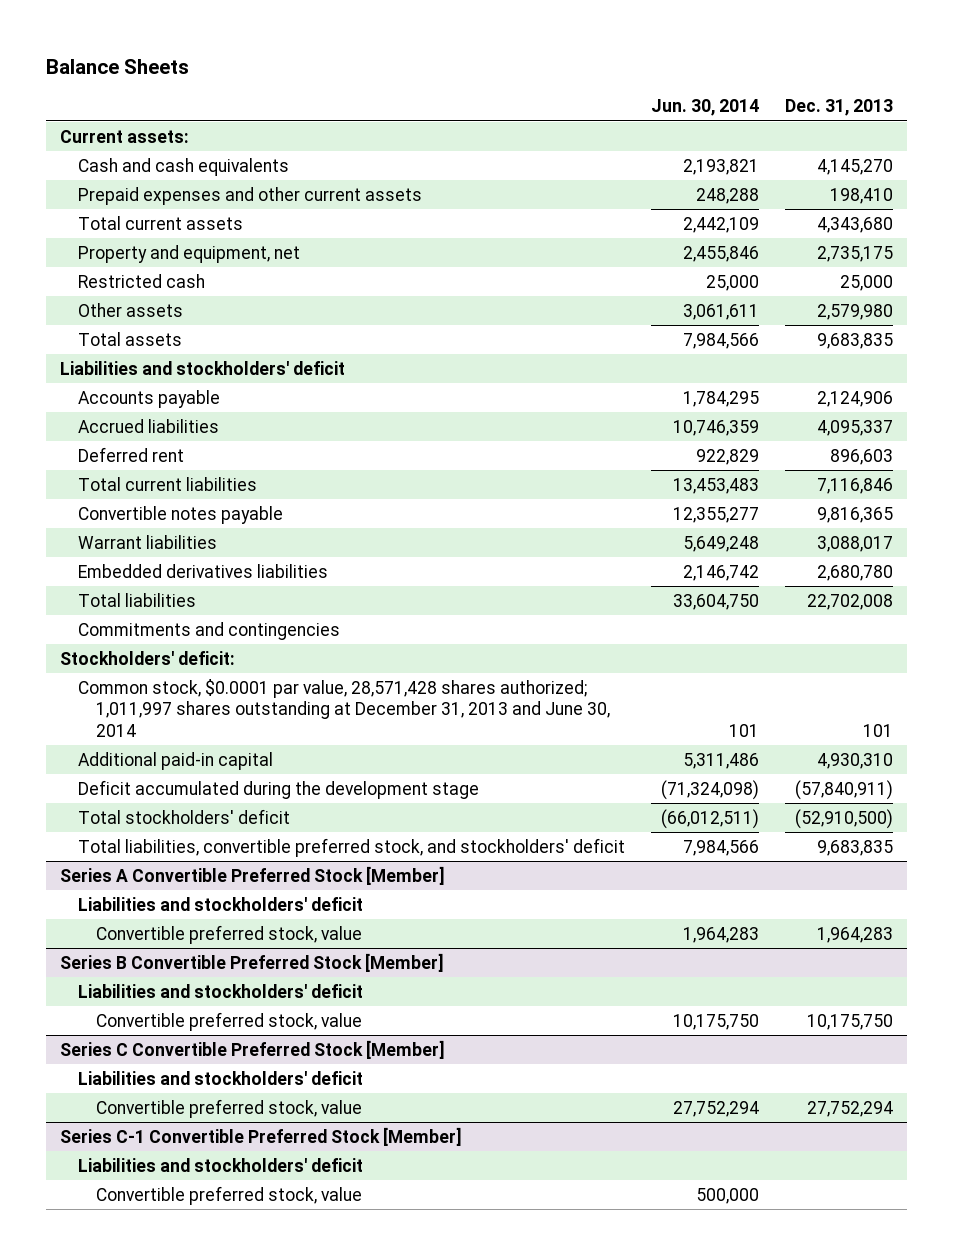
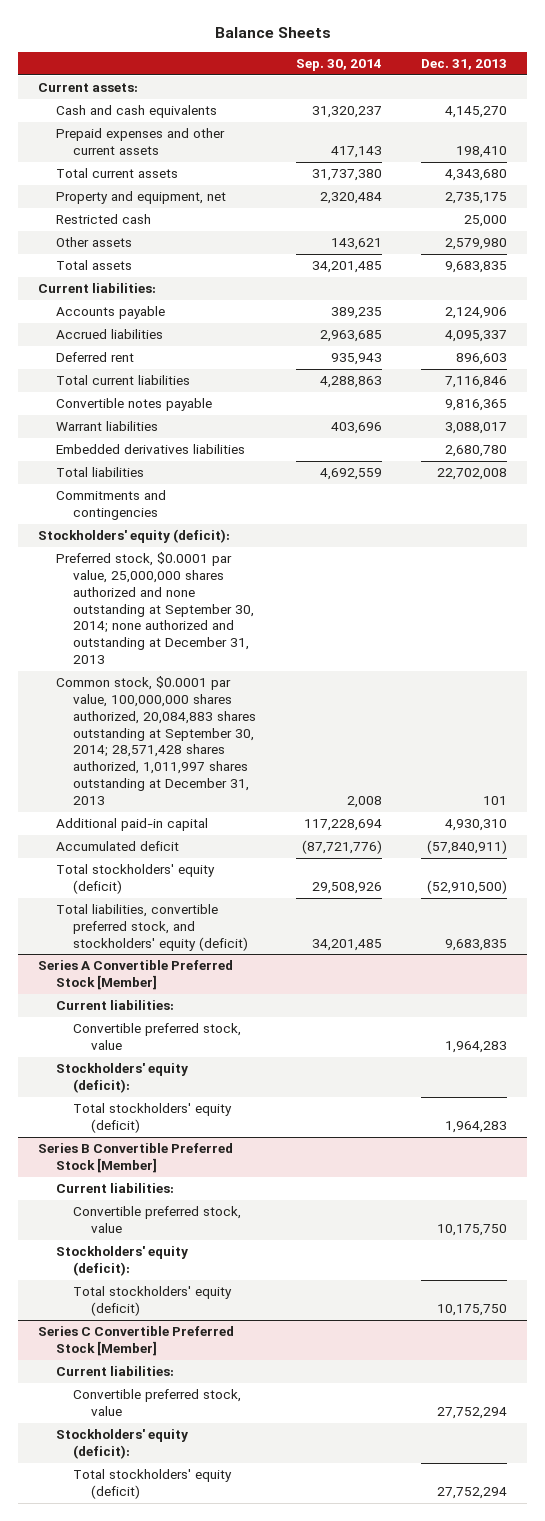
- | Jun. 30, 2014 | Dec. 31, 2013
+ | Sep. 30, 2014 | Dec. 31, 2013
- Liabilities and stockholders' deficit
+ Current liabilities:
- Stockholders' deficit:
- Common stock, $0.0001 par value, 28,571,428 shares authorized; 1,011,997 shares outstanding at December 31, 2013 and June 30, 2014 | 101 | 101
+ Stockholders' equity (deficit):
+ Preferred stock, $0.0001 par value, 25,000,000 shares authorized and none outstanding at September 30, 2014; none authorized and outstanding at December 31, 2013
+ Common stock, $0.0001 par value, 100,000,000 shares authorized, 20,084,883 shares outstanding at September 30, 2014; 28,571,428 shares authorized, 1,011,997 shares outstanding at December 31, 2013 | 2,008 | 101
- Deficit accumulated during the development stage | (71,324,098) | (57,840,911)
- Total stockholders' deficit | (66,012,511) | (52,910,500)
- Total liabilities, convertible preferred stock, and stockholders' deficit | 7,984,566 | 9,683,835
+ Accumulated deficit | (87,721,776) | (57,840,911)
+ Total stockholders' equity (deficit) | 29,508,926 | (52,910,500)
+ Total liabilities, convertible preferred stock, and stockholders' equity (deficit) | 34,201,485 | 9,683,835
@ Series A Convertible Preferred Stock [Member]
- Liabilities and stockholders' deficit
+ Current liabilities:
+ Stockholders' equity (deficit):
+ Total stockholders' equity (deficit) | | 1,964,283
@ Series B Convertible Preferred Stock [Member]
- Liabilities and stockholders' deficit
+ Current liabilities:
+ Stockholders' equity (deficit):
+ Total stockholders' equity (deficit) | | 10,175,750
@ Series C Convertible Preferred Stock [Member]
- Liabilities and stockholders' deficit
+ Current liabilities:
- Series C-1 Convertible Preferred Stock [Member]
- Liabilities and stockholders' deficit
- Convertible preferred stock, value | 500,000 |
@ Series C Convertible Preferred Stock [Member]
+ Stockholders' equity (deficit):
+ Total stockholders' equity (deficit) | | 27,752,294

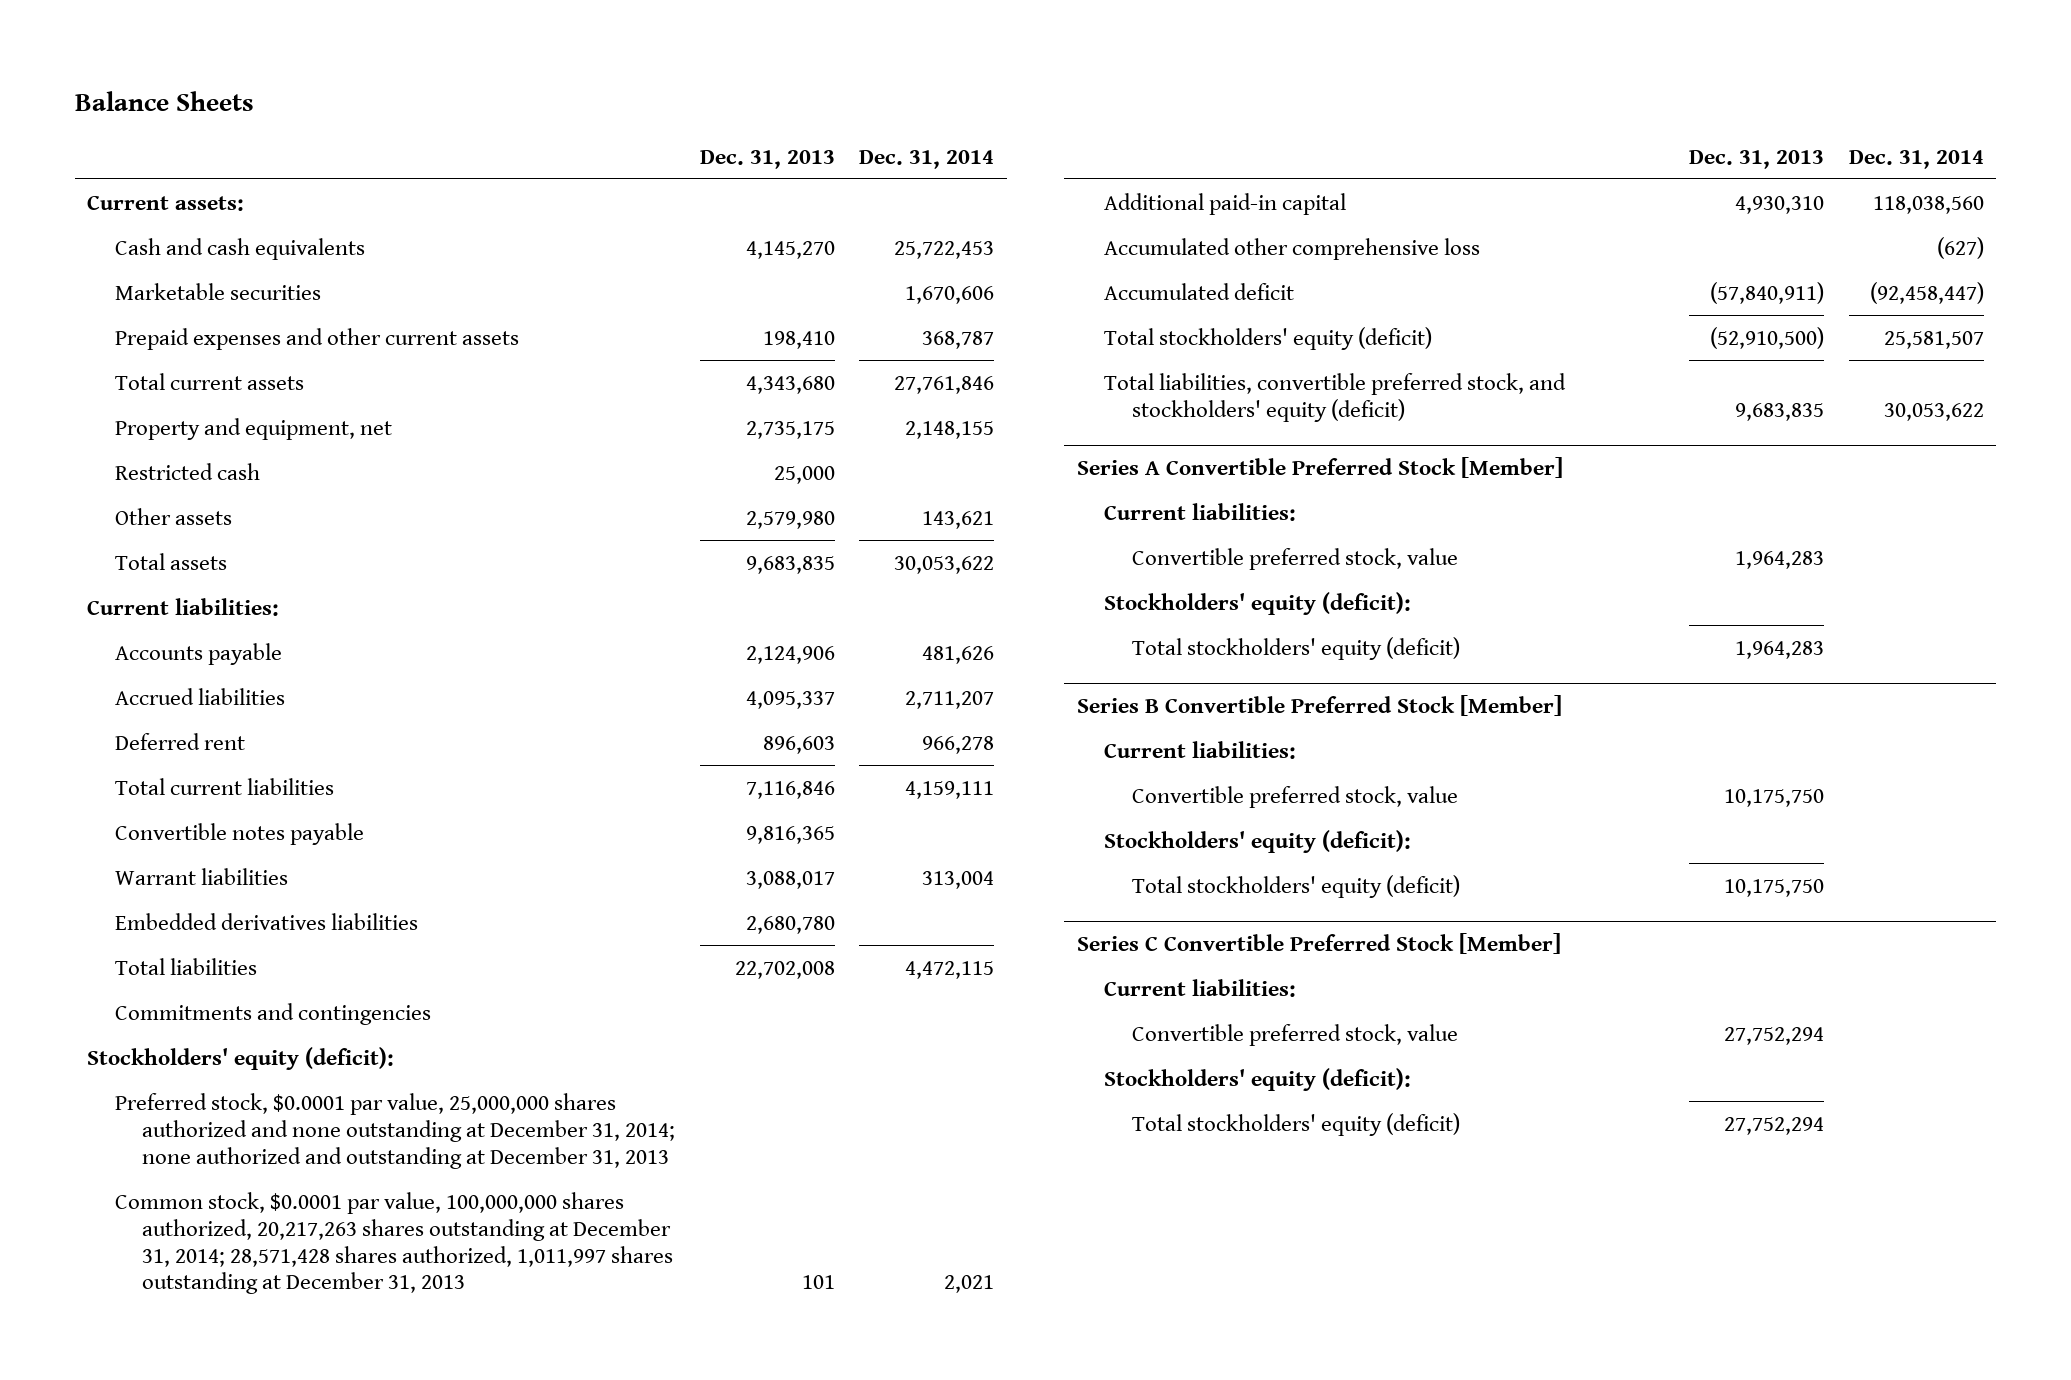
- | Sep. 30, 2014 | Dec. 31, 2013
+ | Dec. 31, 2013 | Dec. 31, 2014
+ Marketable securities | | 1,670,606
- Preferred stock, $0.0001 par value, 25,000,000 shares authorized and none outstanding at September 30, 2014; none authorized and outstanding at December 31, 2013
- Common stock, $0.0001 par value, 100,000,000 shares authorized, 20,084,883 shares outstanding at September 30, 2014; 28,571,428 shares authorized, 1,011,997 shares outstanding at December 31, 2013 | 2,008 | 101
+ Preferred stock, $0.0001 par value, 25,000,000 shares authorized and none outstanding at December 31, 2014; none authorized and outstanding at December 31, 2013
+ Common stock, $0.0001 par value, 100,000,000 shares authorized, 20,217,263 shares outstanding at December 31, 2014; 28,571,428 shares authorized, 1,011,997 shares outstanding at December 31, 2013 | 101 | 2,021
+ Accumulated other comprehensive loss | | (627)

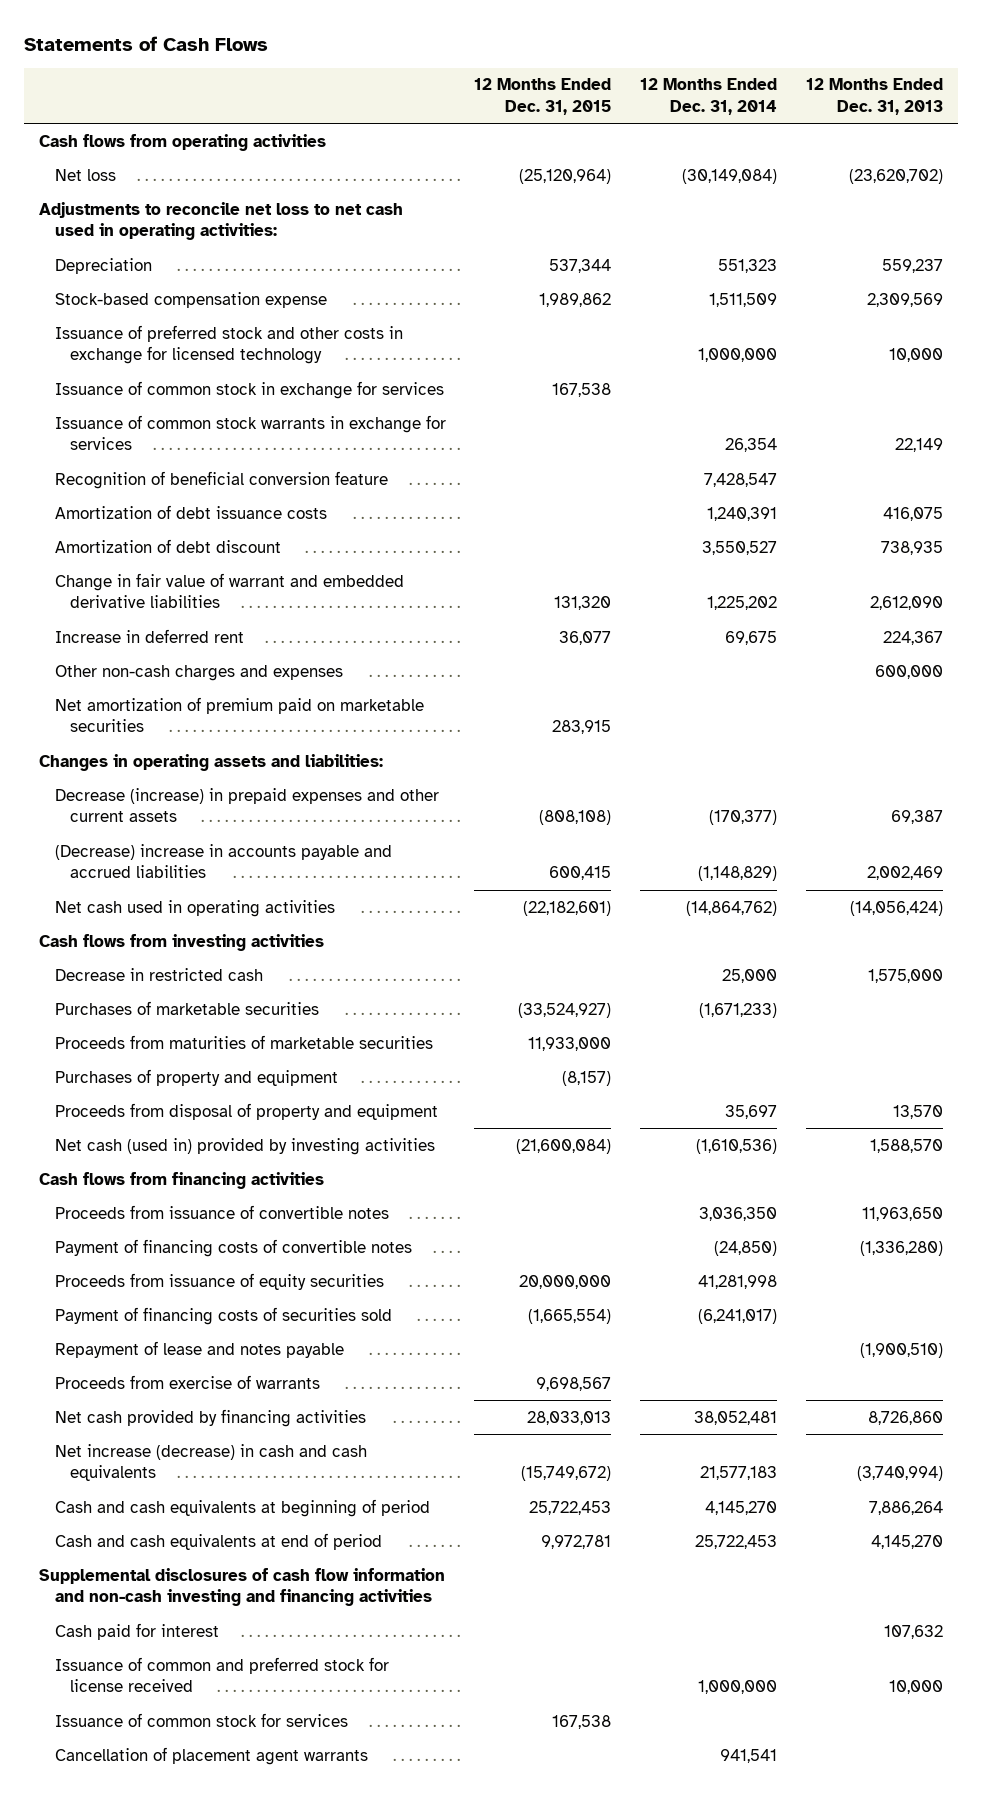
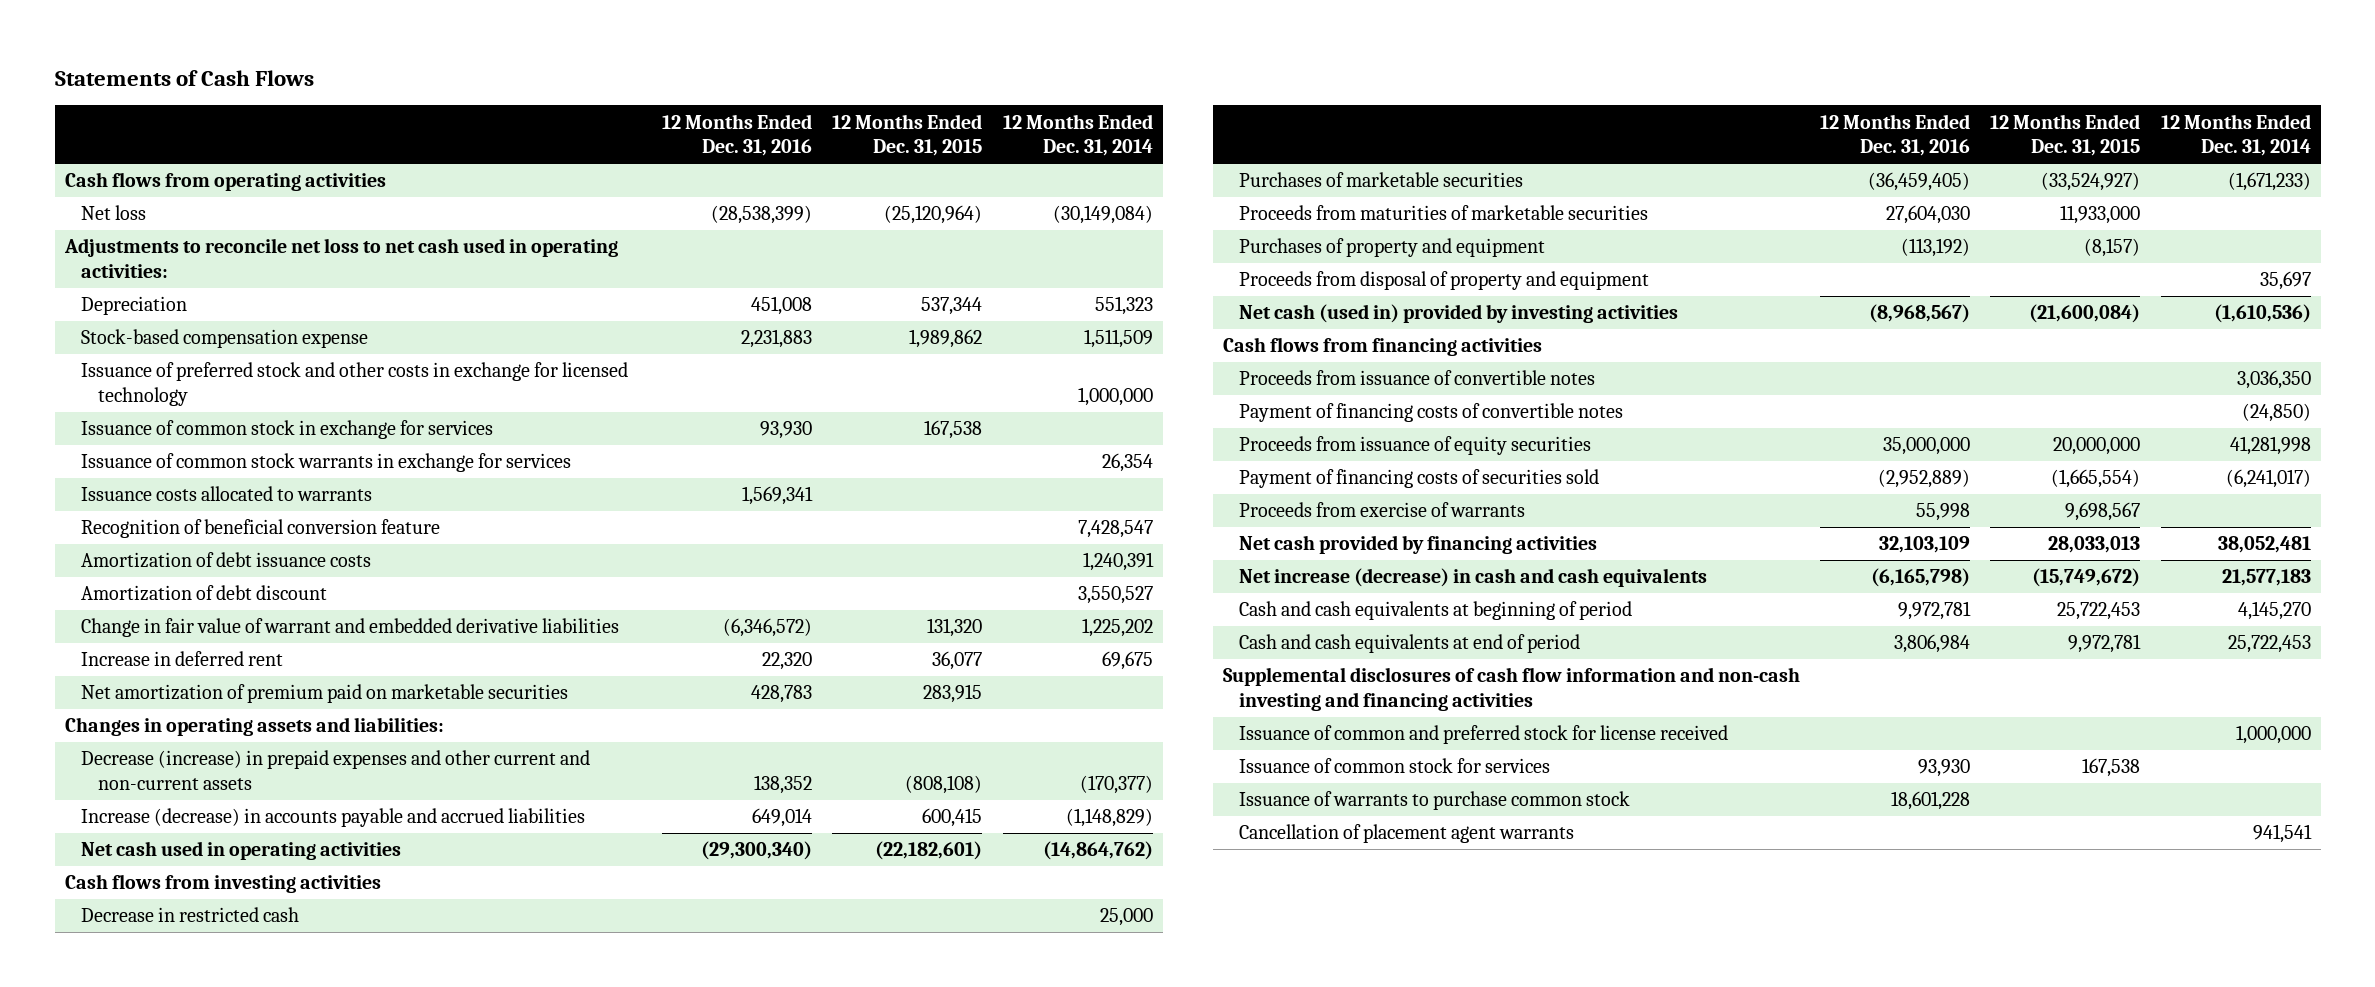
- | 12 Months Ended Dec. 31, 2015 | 12 Months Ended Dec. 31, 2014 | 12 Months Ended Dec. 31, 2013
+ | 12 Months Ended Dec. 31, 2016 | 12 Months Ended Dec. 31, 2015 | 12 Months Ended Dec. 31, 2014
+ Issuance costs allocated to warrants | 1,569,341 | |
- Other non-cash charges and expenses | | | 600,000
- Decrease (increase) in prepaid expenses and other current assets | (808,108) | (170,377) | 69,387
- (Decrease) increase in accounts payable and accrued liabilities | 600,415 | (1,148,829) | 2,002,469
+ Decrease (increase) in prepaid expenses and other current and non-current assets | 138,352 | (808,108) | (170,377)
+ Increase (decrease) in accounts payable and accrued liabilities | 649,014 | 600,415 | (1,148,829)
- Repayment of lease and notes payable | | | (1,900,510)
- Cash paid for interest | | | 107,632
+ Issuance of warrants to purchase common stock | 18,601,228 | |

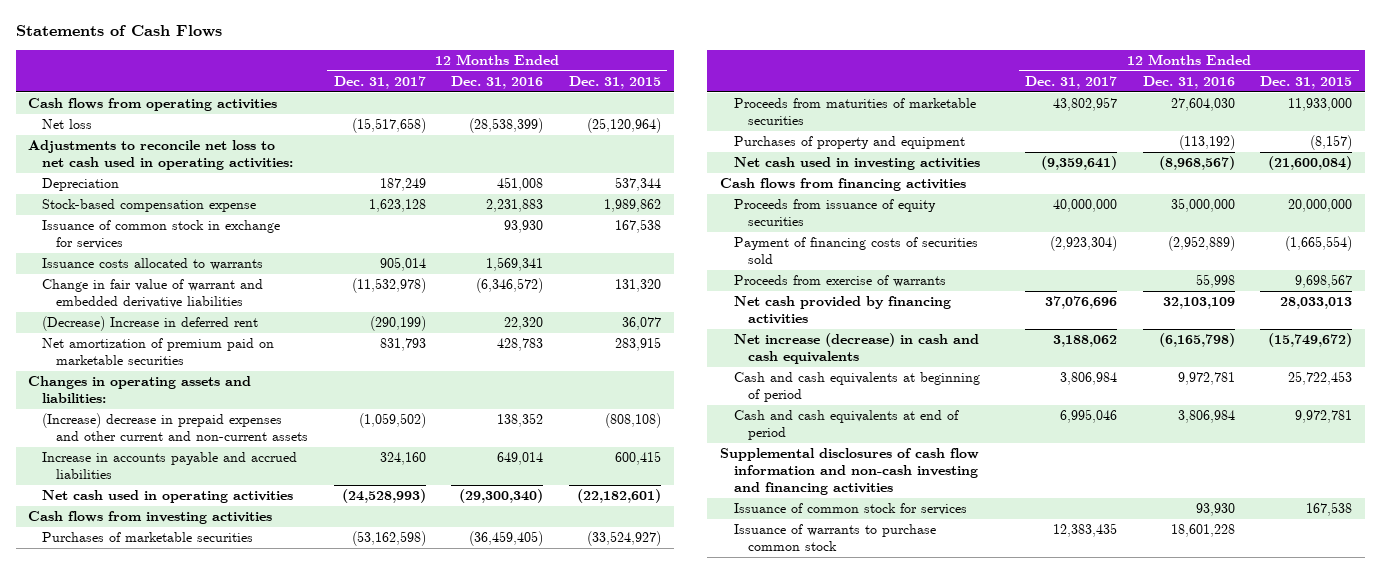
- | 12 Months Ended Dec. 31, 2016 | 12 Months Ended Dec. 31, 2015 | 12 Months Ended Dec. 31, 2014
+ | 12 Months Ended Dec. 31, 2017 | 12 Months Ended Dec. 31, 2016 | 12 Months Ended Dec. 31, 2015
- Issuance of preferred stock and other costs in exchange for licensed technology | | | 1,000,000
- Issuance of common stock warrants in exchange for services | | | 26,354
- Recognition of beneficial conversion feature | | | 7,428,547
- Amortization of debt issuance costs | | | 1,240,391
- Amortization of debt discount | | | 3,550,527
- Increase in deferred rent | 22,320 | 36,077 | 69,675
+ (Decrease) Increase in deferred rent | (290,199) | 22,320 | 36,077
- Decrease (increase) in prepaid expenses and other current and non-current assets | 138,352 | (808,108) | (170,377)
- Increase (decrease) in accounts payable and accrued liabilities | 649,014 | 600,415 | (1,148,829)
+ (Increase) decrease in prepaid expenses and other current and non-current assets | (1,059,502) | 138,352 | (808,108)
+ Increase in accounts payable and accrued liabilities | 324,160 | 649,014 | 600,415
- Decrease in restricted cash | | | 25,000
- Proceeds from disposal of property and equipment | | | 35,697
- Net cash (used in) provided by investing activities | (8,968,567) | (21,600,084) | (1,610,536)
+ Net cash used in investing activities | (9,359,641) | (8,968,567) | (21,600,084)
- Proceeds from issuance of convertible notes | | | 3,036,350
- Payment of financing costs of convertible notes | | | (24,850)
- Issuance of common and preferred stock for license received | | | 1,000,000
- Cancellation of placement agent warrants | | | 941,541

